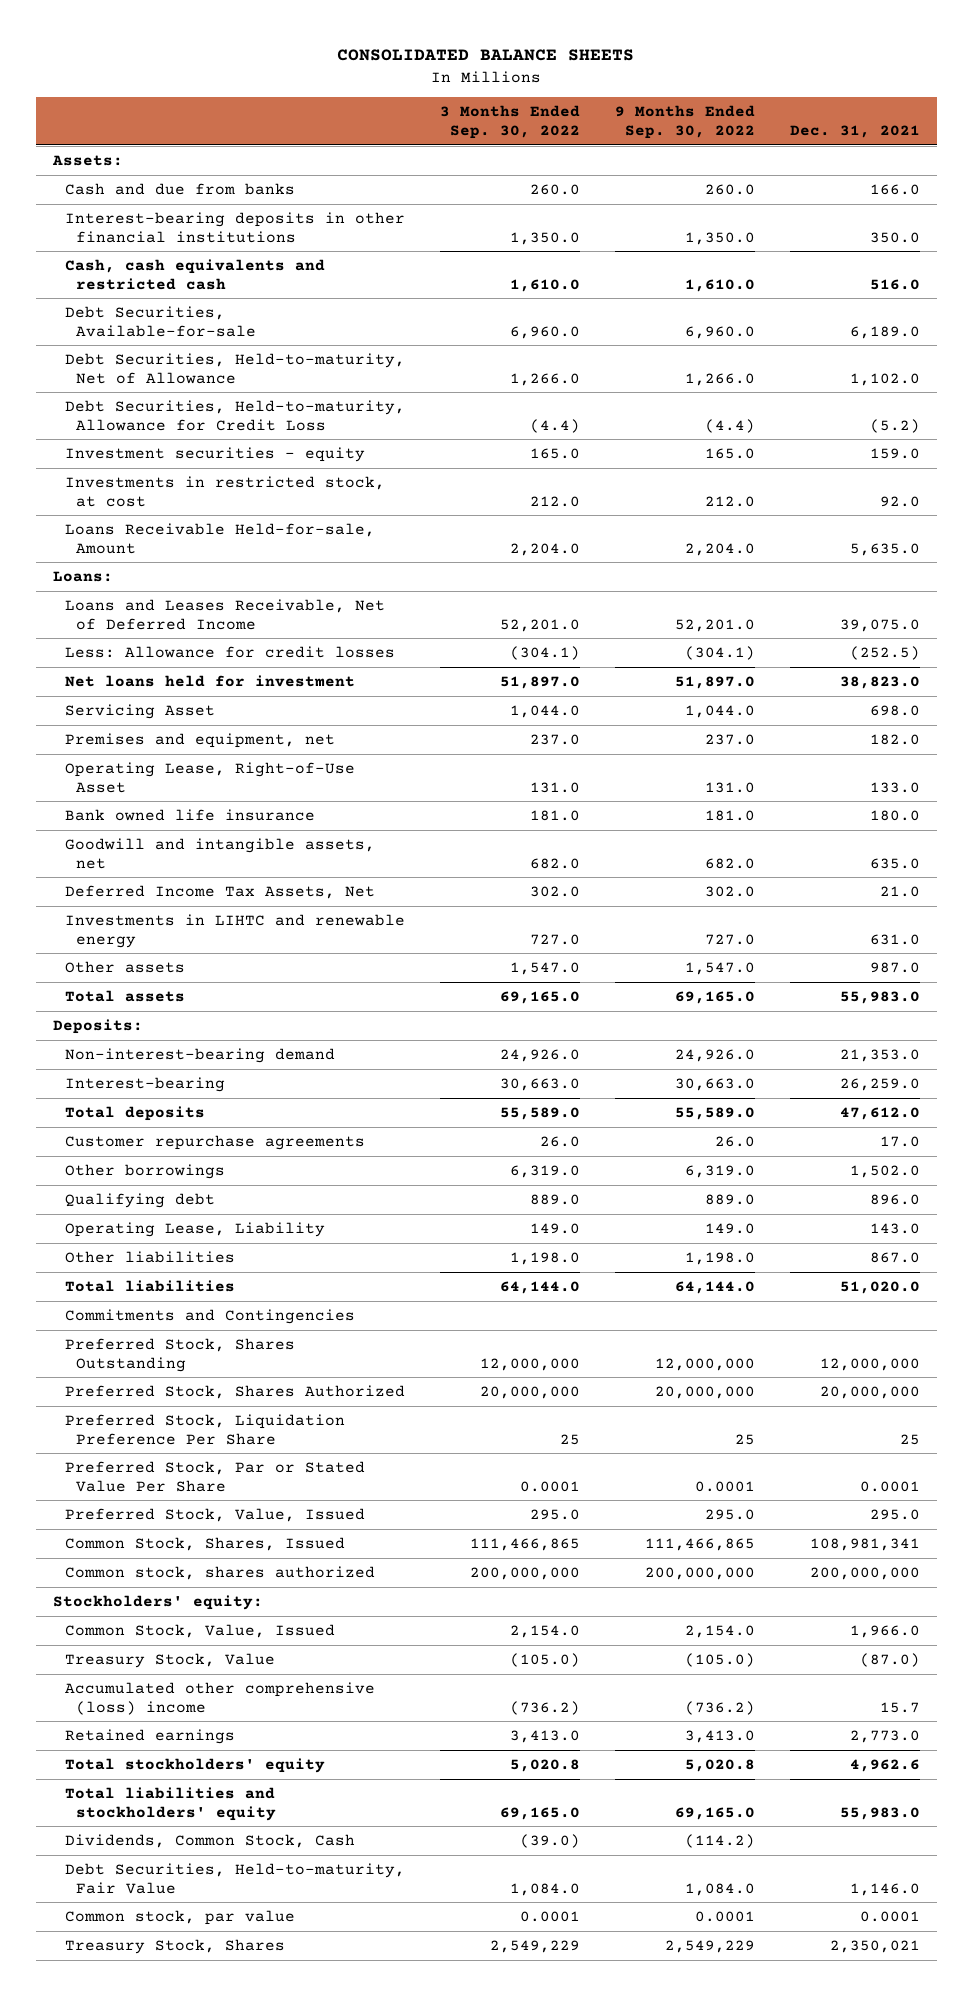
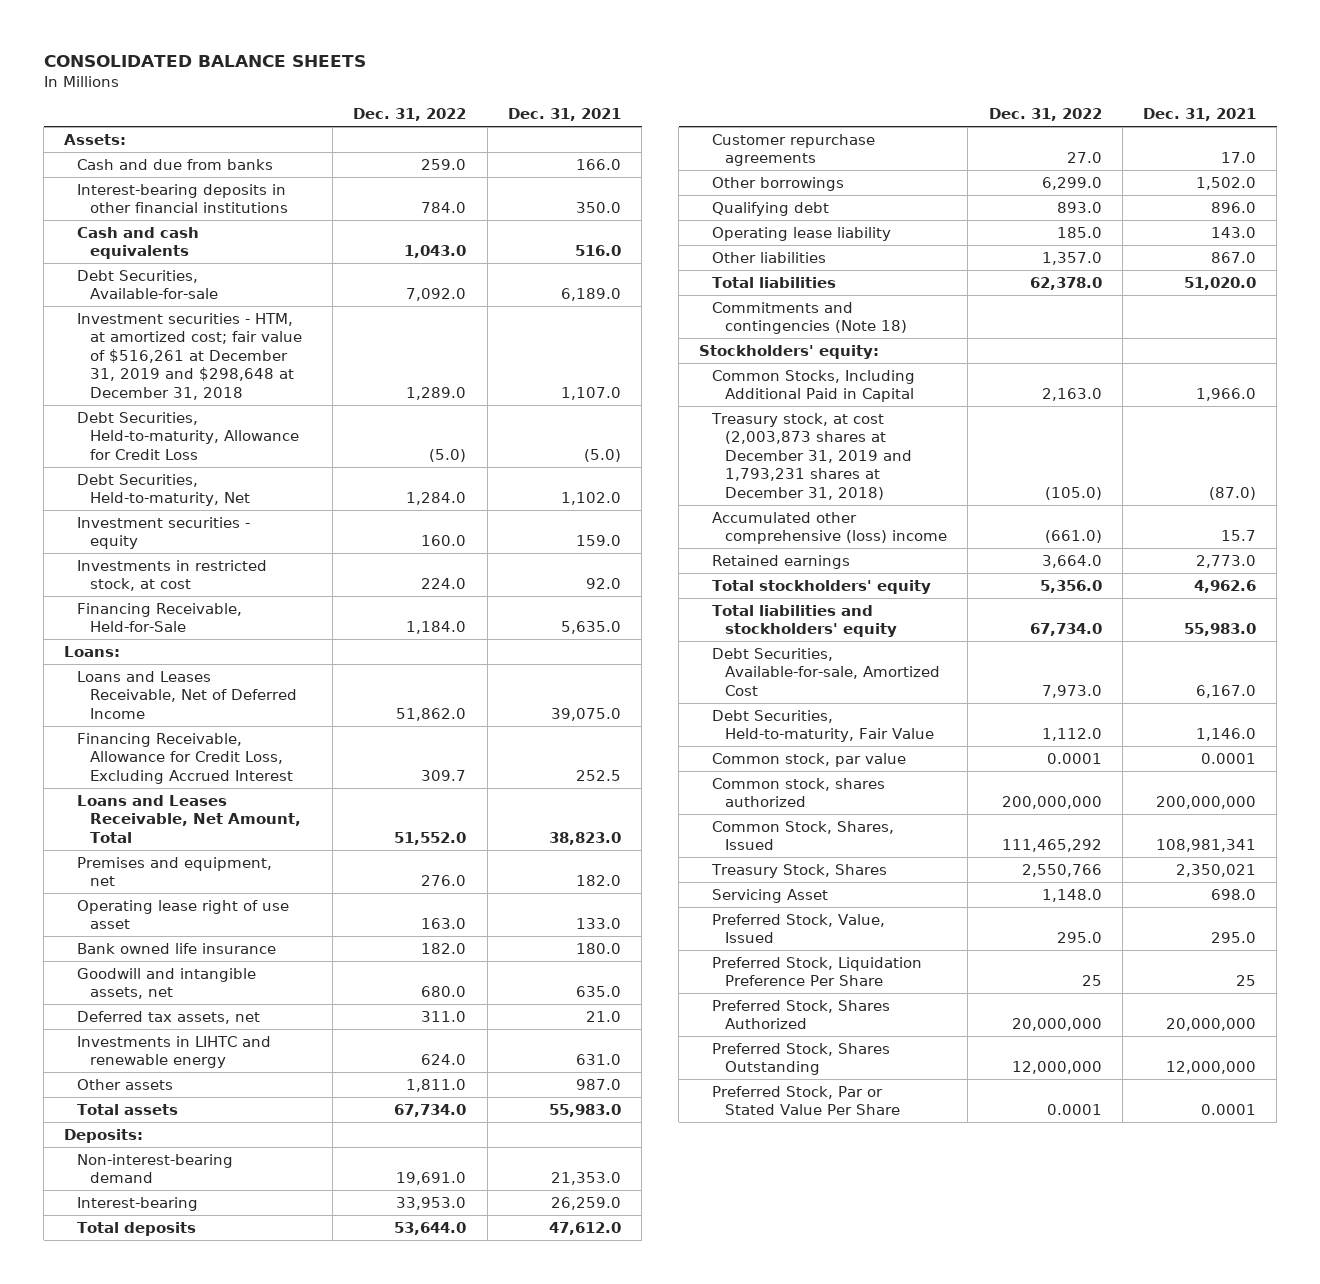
- | 3 Months Ended Sep. 30, 2022 | 9 Months Ended Sep. 30, 2022 | Dec. 31, 2021
+ | Dec. 31, 2022 | Dec. 31, 2021
- Cash, cash equivalents and restricted cash | 1,610.0 | 1,610.0 | 516.0
+ Cash and cash equivalents | 1,043.0 | 516.0
- Debt Securities, Held-to-maturity, Net of Allowance | 1,266.0 | 1,266.0 | 1,102.0
- Debt Securities, Held-to-maturity, Allowance for Credit Loss | (4.4) | (4.4) | (5.2)
+ Investment securities - HTM, at amortized cost; fair value of $516,261 at December 31, 2019 and $298,648 at December 31, 2018 | 1,289.0 | 1,107.0
+ Debt Securities, Held-to-maturity, Allowance for Credit Loss | (5.0) | (5.0)
+ Debt Securities, Held-to-maturity, Net | 1,284.0 | 1,102.0
- Loans Receivable Held-for-sale, Amount | 2,204.0 | 2,204.0 | 5,635.0
+ Financing Receivable, Held-for-Sale | 1,184.0 | 5,635.0
- Less: Allowance for credit losses | (304.1) | (304.1) | (252.5)
- Net loans held for investment | 51,897.0 | 51,897.0 | 38,823.0
+ Financing Receivable, Allowance for Credit Loss, Excluding Accrued Interest | 309.7 | 252.5
+ Loans and Leases Receivable, Net Amount, Total | 51,552.0 | 38,823.0
- Operating Lease, Right-of-Use Asset | 131.0 | 131.0 | 133.0
+ Operating lease right of use asset | 163.0 | 133.0
- Deferred Income Tax Assets, Net | 302.0 | 302.0 | 21.0
+ Deferred tax assets, net | 311.0 | 21.0
- Operating Lease, Liability | 149.0 | 149.0 | 143.0
+ Operating lease liability | 185.0 | 143.0
- Commitments and Contingencies
+ Commitments and contingencies (Note 18)
- Common Stock, Value, Issued | 2,154.0 | 2,154.0 | 1,966.0
- Treasury Stock, Value | (105.0) | (105.0) | (87.0)
+ Common Stocks, Including Additional Paid in Capital | 2,163.0 | 1,966.0
+ Treasury stock, at cost (2,003,873 shares at December 31, 2019 and 1,793,231 shares at December 31, 2018) | (105.0) | (87.0)
- Dividends, Common Stock, Cash | (39.0) | (114.2) |
+ Debt Securities, Available-for-sale, Amortized Cost | 7,973.0 | 6,167.0
moved down: Common stock, shares authorized | 200,000,000 | 200,000,000
moved down: Common Stock, Shares, Issued | 111,465,292 | 108,981,341
moved down: Servicing Asset | 1,148.0 | 698.0
moved down: Preferred Stock, Value, Issued | 295.0 | 295.0
moved down: Preferred Stock, Liquidation Preference Per Share | 25 | 25
moved down: Preferred Stock, Shares Authorized | 20,000,000 | 20,000,000
moved down: Preferred Stock, Shares Outstanding | 12,000,000 | 12,000,000
moved down: Preferred Stock, Par or Stated Value Per Share | 0.0001 | 0.0001

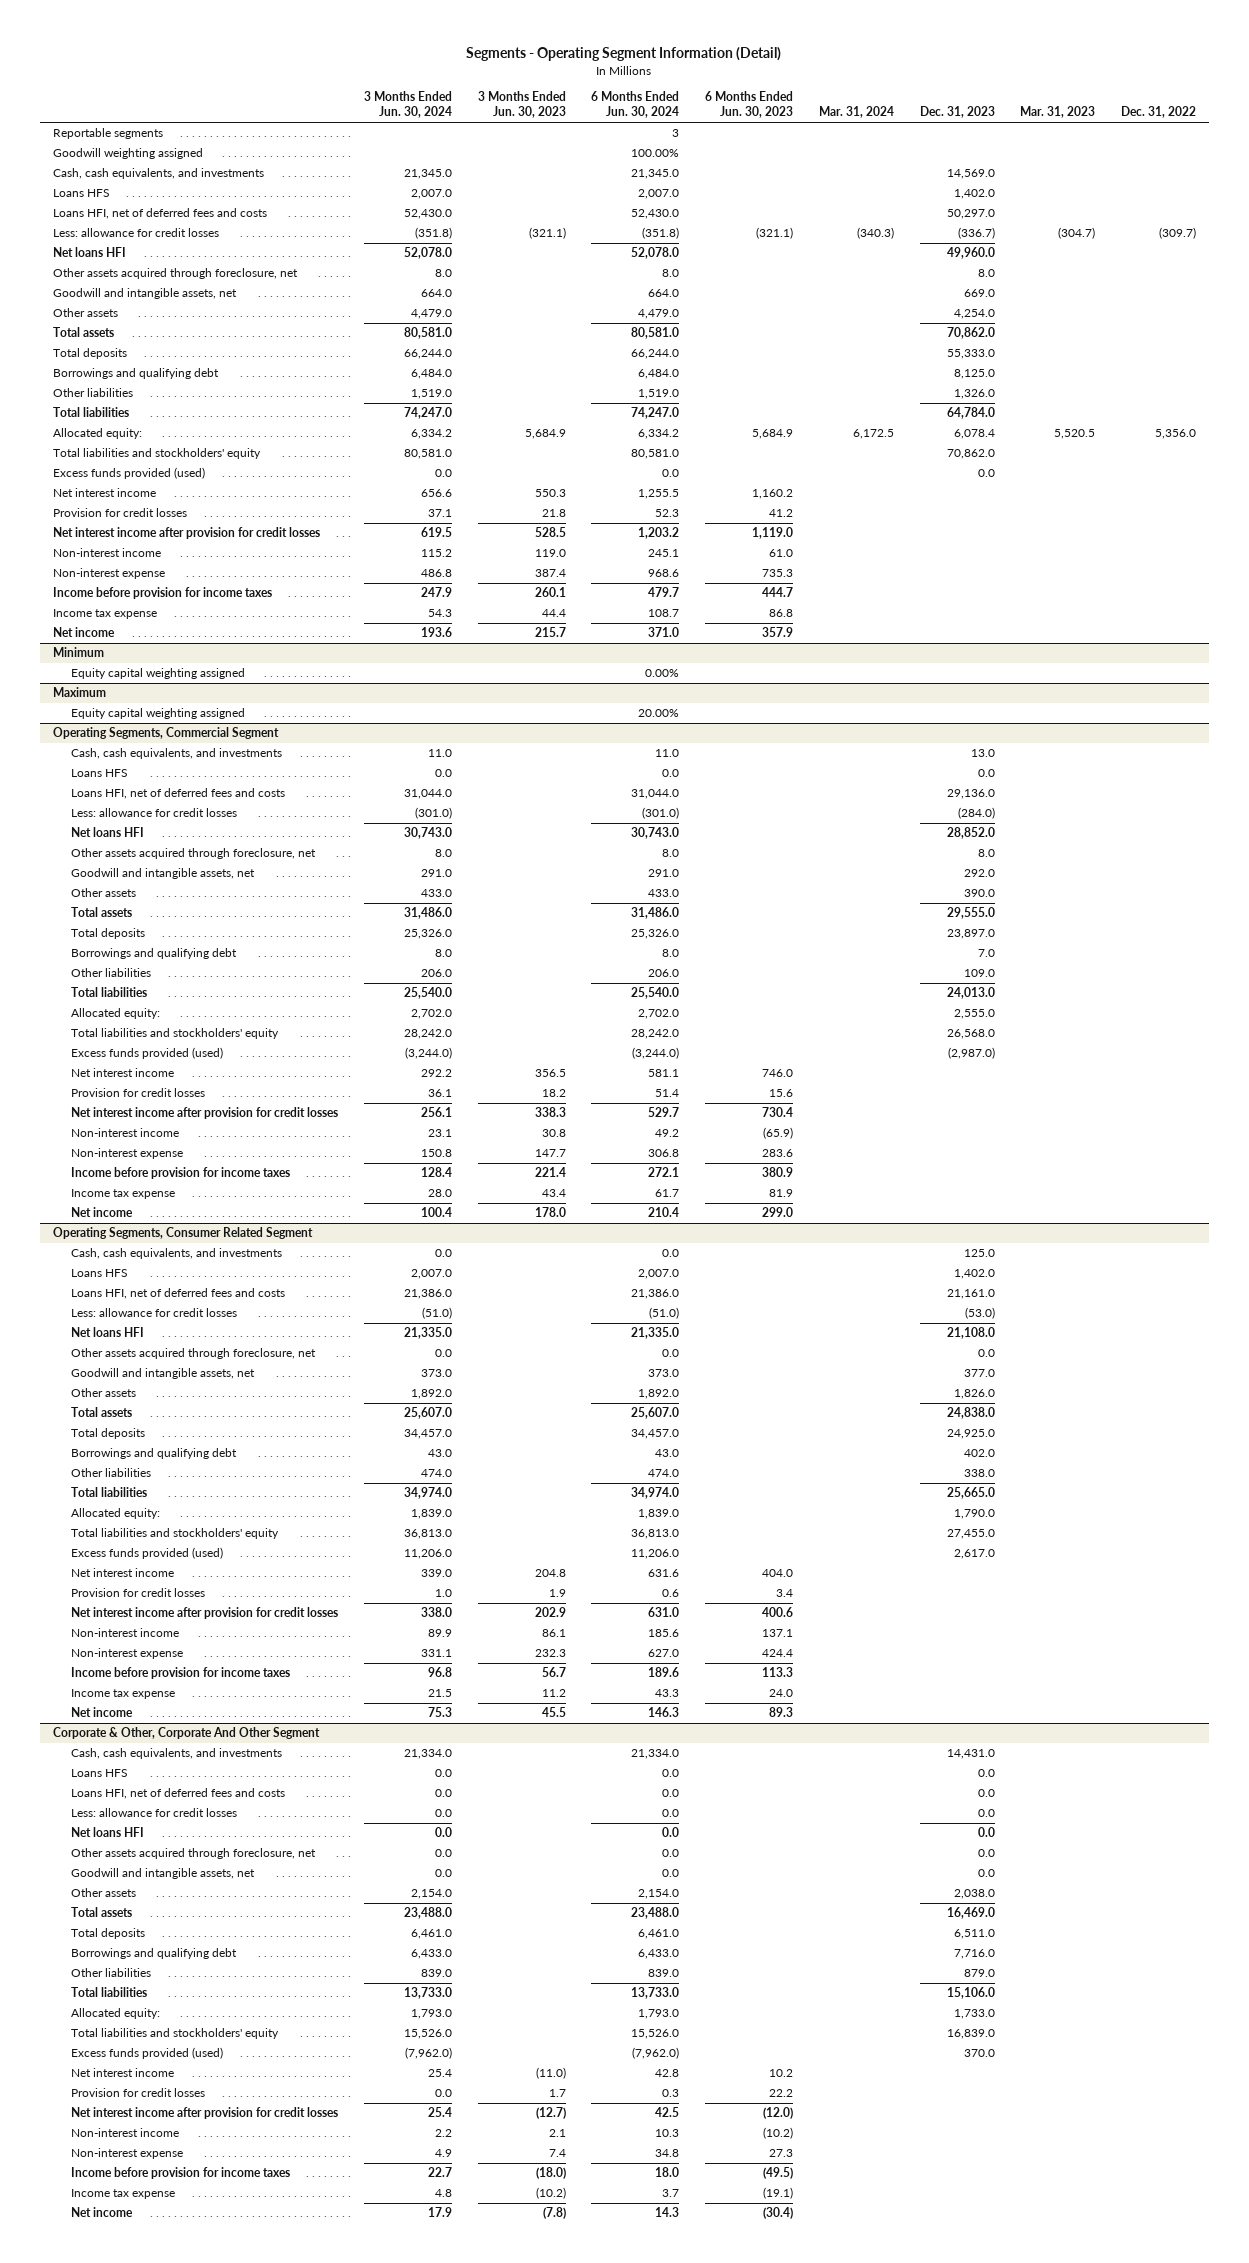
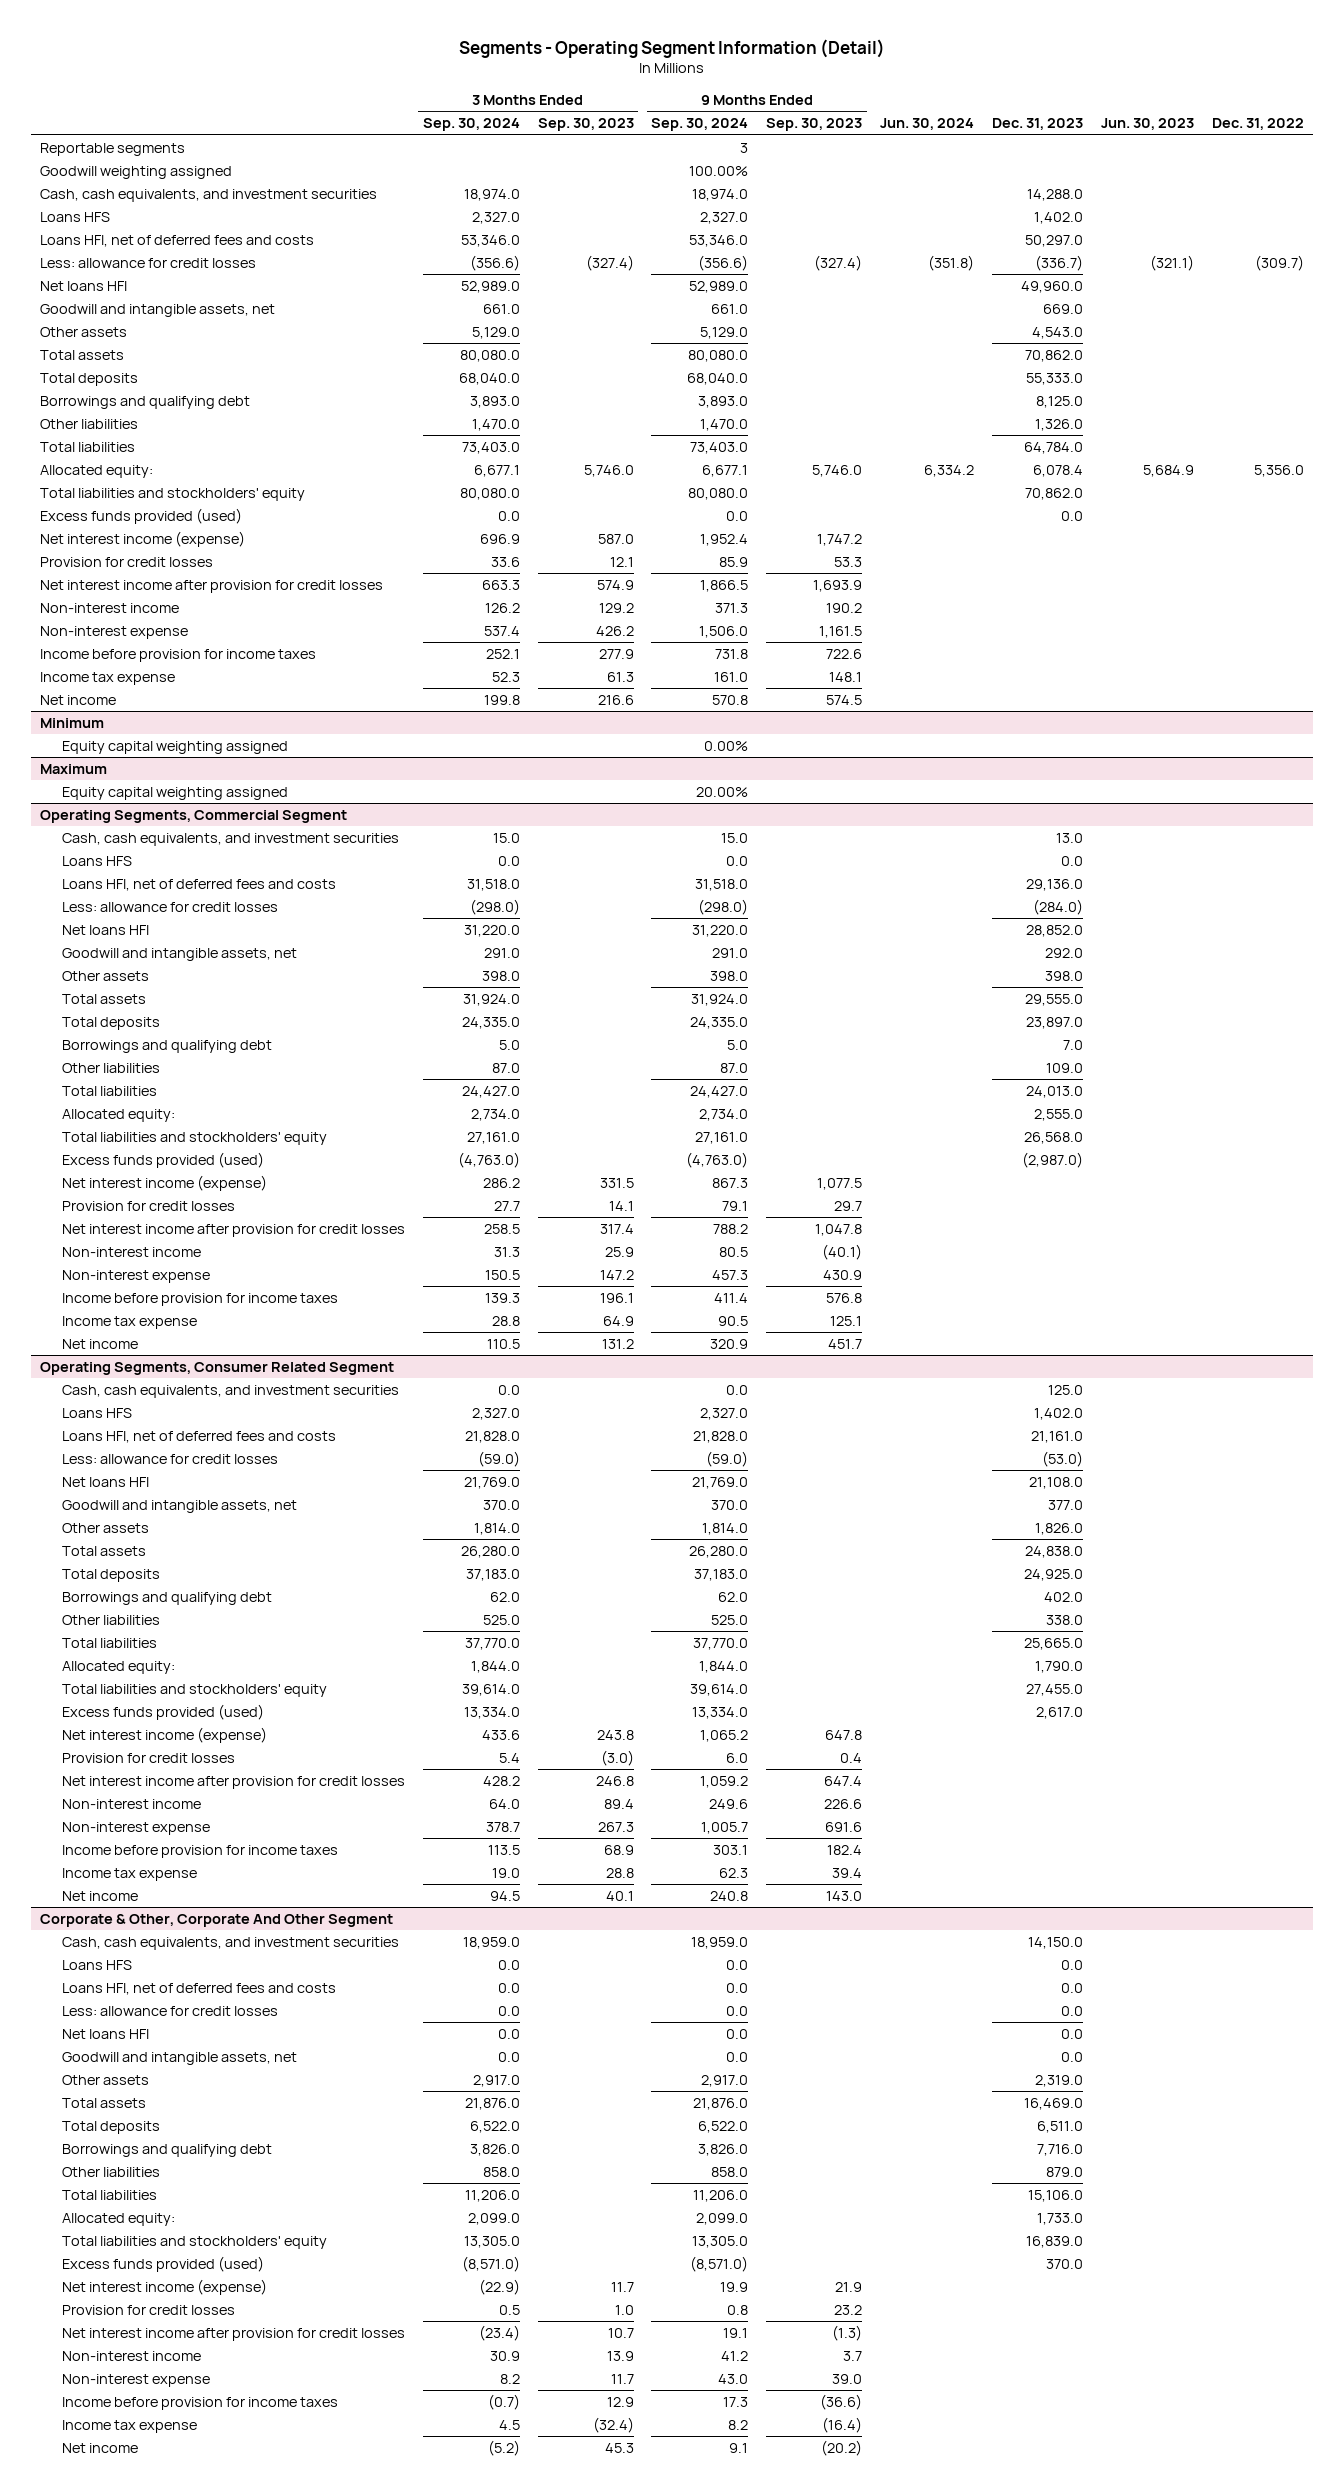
- | 3 Months Ended Jun. 30, 2024 | 3 Months Ended Jun. 30, 2023 | 6 Months Ended Jun. 30, 2024 | 6 Months Ended Jun. 30, 2023 | Mar. 31, 2024 | Dec. 31, 2023 | Mar. 31, 2023 | Dec. 31, 2022
+ | 3 Months Ended Sep. 30, 2024 | 3 Months Ended Sep. 30, 2023 | 9 Months Ended Sep. 30, 2024 | 9 Months Ended Sep. 30, 2023 | Jun. 30, 2024 | Dec. 31, 2023 | Jun. 30, 2023 | Dec. 31, 2022
- Cash, cash equivalents, and investments | 21,345.0 | | 21,345.0 | | | 14,569.0 | |
+ Cash, cash equivalents, and investment securities | 18,974.0 | | 18,974.0 | | | 14,288.0 | |
- Other assets acquired through foreclosure, net | 8.0 | | 8.0 | | | 8.0 | |
- Other assets | 4,479.0 | | 4,479.0 | | | 4,254.0 | |
+ Other assets | 5,129.0 | | 5,129.0 | | | 4,543.0 | |
- Net interest income | 656.6 | 550.3 | 1,255.5 | 1,160.2 | | | |
+ Net interest income (expense) | 696.9 | 587.0 | 1,952.4 | 1,747.2 | | | |
@ Operating Segments, Commercial Segment
- Cash, cash equivalents, and investments | 11.0 | | 11.0 | | | 13.0 | |
+ Cash, cash equivalents, and investment securities | 15.0 | | 15.0 | | | 13.0 | |
- Other assets acquired through foreclosure, net | 8.0 | | 8.0 | | | 8.0 | |
- Other assets | 433.0 | | 433.0 | | | 390.0 | |
+ Other assets | 398.0 | | 398.0 | | | 398.0 | |
- Net interest income | 292.2 | 356.5 | 581.1 | 746.0 | | | |
+ Net interest income (expense) | 286.2 | 331.5 | 867.3 | 1,077.5 | | | |
@ Operating Segments, Consumer Related Segment
- Cash, cash equivalents, and investments | 0.0 | | 0.0 | | | 125.0 | |
+ Cash, cash equivalents, and investment securities | 0.0 | | 0.0 | | | 125.0 | |
- Other assets acquired through foreclosure, net | 0.0 | | 0.0 | | | 0.0 | |
- Net interest income | 339.0 | 204.8 | 631.6 | 404.0 | | | |
+ Net interest income (expense) | 433.6 | 243.8 | 1,065.2 | 647.8 | | | |
@ Corporate & Other, Corporate And Other Segment
- Cash, cash equivalents, and investments | 21,334.0 | | 21,334.0 | | | 14,431.0 | |
+ Cash, cash equivalents, and investment securities | 18,959.0 | | 18,959.0 | | | 14,150.0 | |
- Other assets acquired through foreclosure, net | 0.0 | | 0.0 | | | 0.0 | |
- Other assets | 2,154.0 | | 2,154.0 | | | 2,038.0 | |
+ Other assets | 2,917.0 | | 2,917.0 | | | 2,319.0 | |
- Net interest income | 25.4 | (11.0) | 42.8 | 10.2 | | | |
+ Net interest income (expense) | (22.9) | 11.7 | 19.9 | 21.9 | | | |

